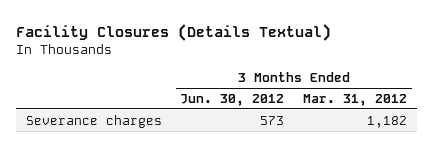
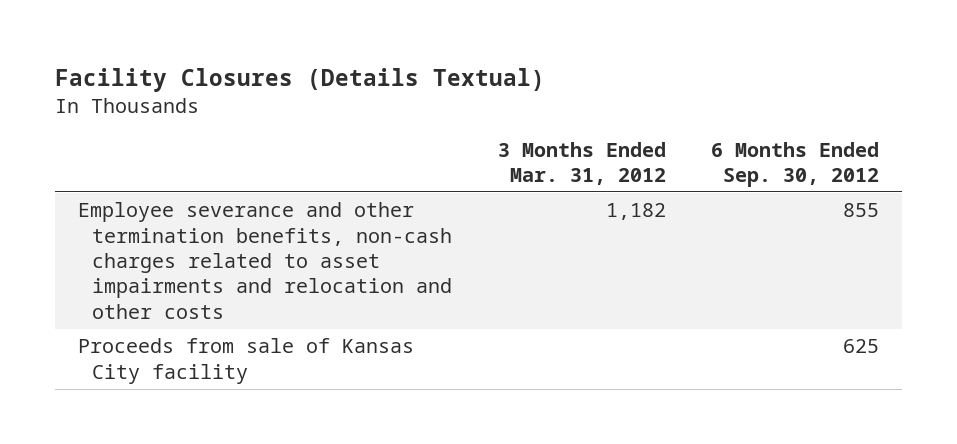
- | 3 Months Ended Jun. 30, 2012 | 3 Months Ended Mar. 31, 2012
+ | 3 Months Ended Mar. 31, 2012 | 6 Months Ended Sep. 30, 2012
- Severance charges | 573 | 1,182
+ Employee severance and other termination benefits, non-cash charges related to asset impairments and relocation and other costs | 1,182 | 855
+ Proceeds from sale of Kansas City facility | | 625

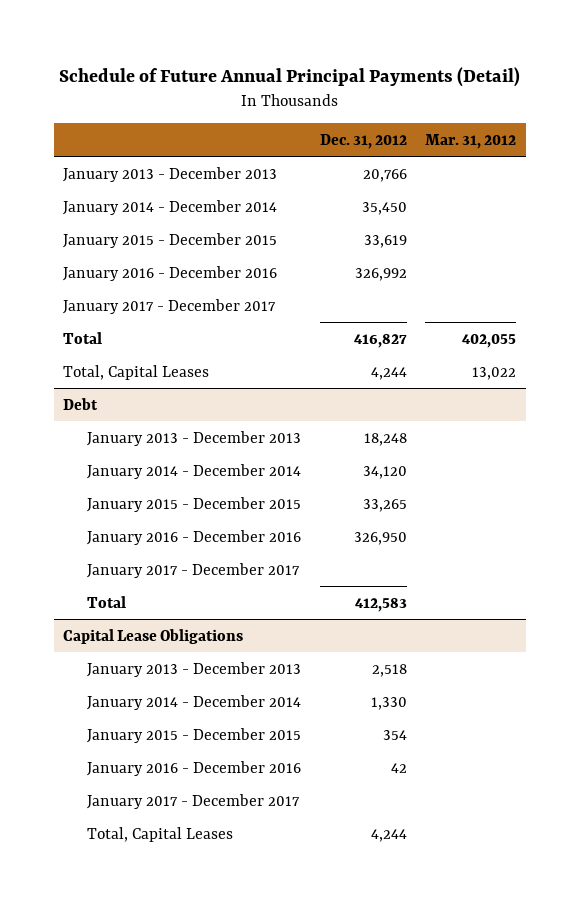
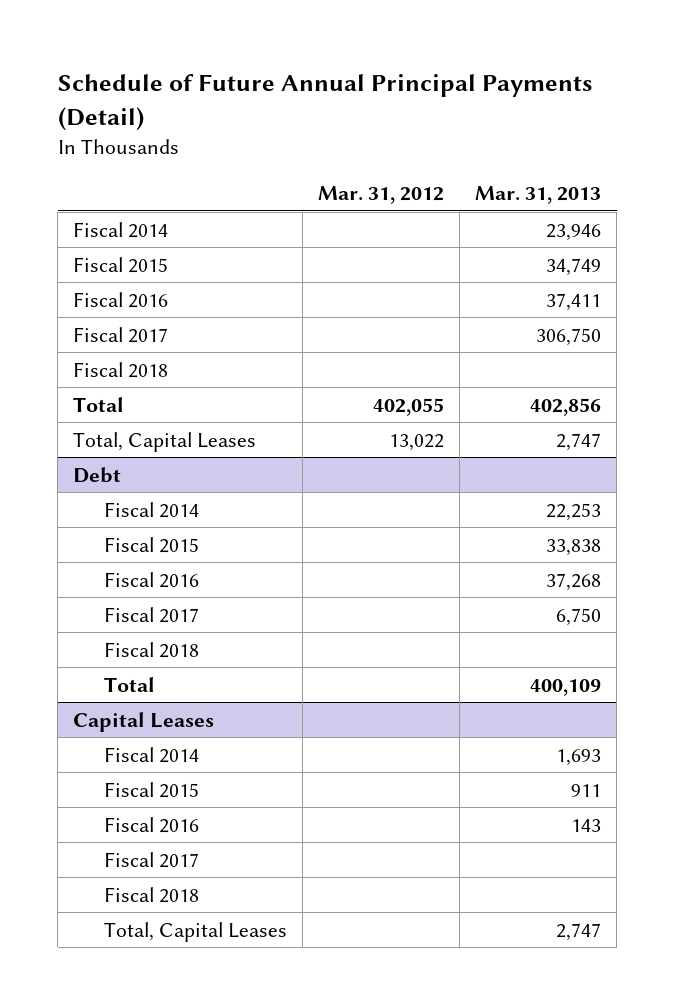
- | Dec. 31, 2012 | Mar. 31, 2012
+ | Mar. 31, 2012 | Mar. 31, 2013
- January 2013 - December 2013 | 20,766 |
- January 2014 - December 2014 | 35,450 |
- January 2015 - December 2015 | 33,619 |
- January 2016 - December 2016 | 326,992 |
- January 2017 - December 2017
+ Fiscal 2014 | | 23,946
+ Fiscal 2015 | | 34,749
+ Fiscal 2016 | | 37,411
+ Fiscal 2017 | | 306,750
+ Fiscal 2018
@ Debt
- January 2013 - December 2013 | 18,248 |
- January 2014 - December 2014 | 34,120 |
- January 2015 - December 2015 | 33,265 |
- January 2016 - December 2016 | 326,950 |
- January 2017 - December 2017
+ Fiscal 2014 | | 22,253
+ Fiscal 2015 | | 33,838
+ Fiscal 2016 | | 37,268
+ Fiscal 2017 | | 6,750
+ Fiscal 2018
- Capital Lease Obligations
- January 2013 - December 2013 | 2,518 |
- January 2014 - December 2014 | 1,330 |
- January 2015 - December 2015 | 354 |
- January 2016 - December 2016 | 42 |
- January 2017 - December 2017
- Total, Capital Leases | 4,244 |
+ Capital Leases
+ Fiscal 2014 | | 1,693
+ Fiscal 2015 | | 911
+ Fiscal 2016 | | 143
+ Fiscal 2017
+ Fiscal 2018
+ Total, Capital Leases | | 2,747

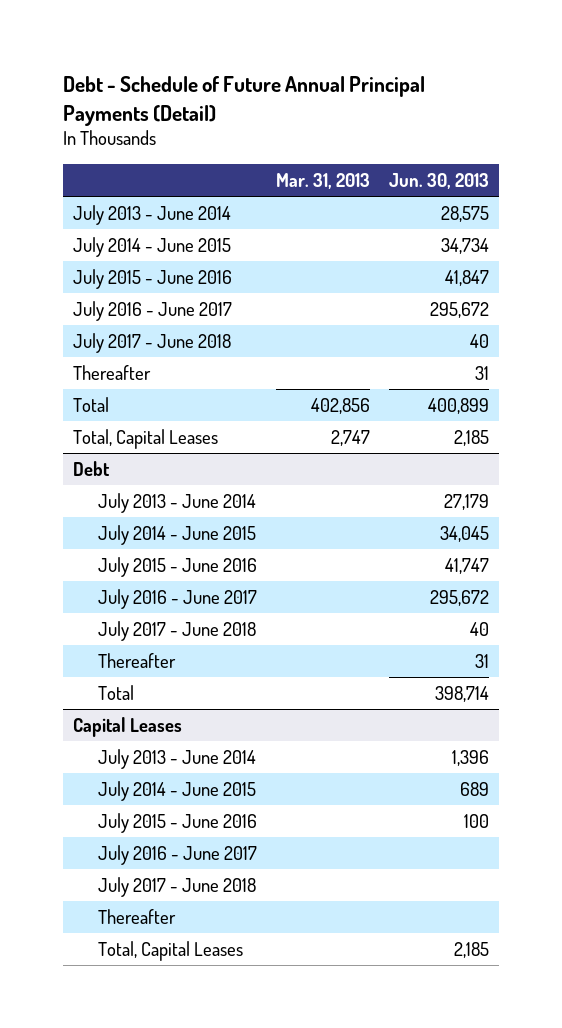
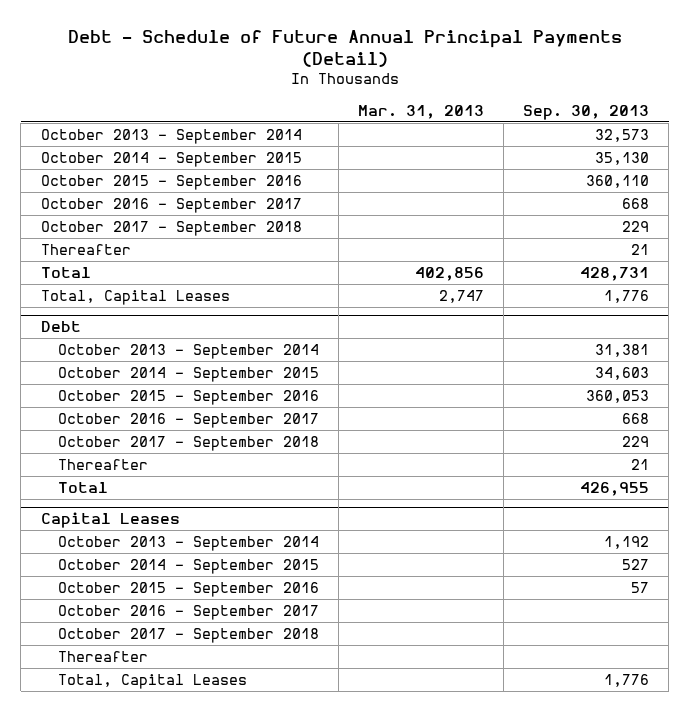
- | Mar. 31, 2013 | Jun. 30, 2013
+ | Mar. 31, 2013 | Sep. 30, 2013
- July 2013 - June 2014 | | 28,575
- July 2014 - June 2015 | | 34,734
- July 2015 - June 2016 | | 41,847
- July 2016 - June 2017 | | 295,672
- July 2017 - June 2018 | | 40
+ October 2013 - September 2014 | | 32,573
+ October 2014 - September 2015 | | 35,130
+ October 2015 - September 2016 | | 360,110
+ October 2016 - September 2017 | | 668
+ October 2017 - September 2018 | | 229
@ Debt
- July 2013 - June 2014 | | 27,179
- July 2014 - June 2015 | | 34,045
- July 2015 - June 2016 | | 41,747
- July 2016 - June 2017 | | 295,672
- July 2017 - June 2018 | | 40
+ October 2013 - September 2014 | | 31,381
+ October 2014 - September 2015 | | 34,603
+ October 2015 - September 2016 | | 360,053
+ October 2016 - September 2017 | | 668
+ October 2017 - September 2018 | | 229
@ Capital Leases
- July 2013 - June 2014 | | 1,396
- July 2014 - June 2015 | | 689
- July 2015 - June 2016 | | 100
- July 2016 - June 2017
- July 2017 - June 2018
+ October 2013 - September 2014 | | 1,192
+ October 2014 - September 2015 | | 527
+ October 2015 - September 2016 | | 57
+ October 2016 - September 2017
+ October 2017 - September 2018

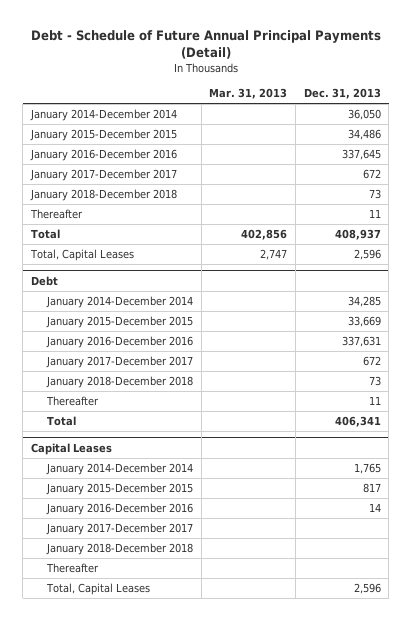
- | Mar. 31, 2013 | Sep. 30, 2013
+ | Mar. 31, 2013 | Dec. 31, 2013
- October 2013 - September 2014 | | 32,573
- October 2014 - September 2015 | | 35,130
- October 2015 - September 2016 | | 360,110
- October 2016 - September 2017 | | 668
- October 2017 - September 2018 | | 229
+ January 2014-December 2014 | | 36,050
+ January 2015-December 2015 | | 34,486
+ January 2016-December 2016 | | 337,645
+ January 2017-December 2017 | | 672
+ January 2018-December 2018 | | 73
@ Debt
- October 2013 - September 2014 | | 31,381
- October 2014 - September 2015 | | 34,603
- October 2015 - September 2016 | | 360,053
- October 2016 - September 2017 | | 668
- October 2017 - September 2018 | | 229
+ January 2014-December 2014 | | 34,285
+ January 2015-December 2015 | | 33,669
+ January 2016-December 2016 | | 337,631
+ January 2017-December 2017 | | 672
+ January 2018-December 2018 | | 73
@ Capital Leases
- October 2013 - September 2014 | | 1,192
- October 2014 - September 2015 | | 527
- October 2015 - September 2016 | | 57
- October 2016 - September 2017
- October 2017 - September 2018
+ January 2014-December 2014 | | 1,765
+ January 2015-December 2015 | | 817
+ January 2016-December 2016 | | 14
+ January 2017-December 2017
+ January 2018-December 2018

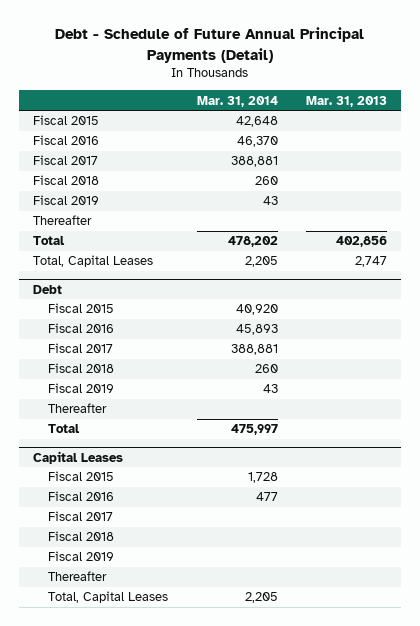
- | Mar. 31, 2013 | Dec. 31, 2013
+ | Mar. 31, 2014 | Mar. 31, 2013
- January 2014-December 2014 | | 36,050
- January 2015-December 2015 | | 34,486
- January 2016-December 2016 | | 337,645
- January 2017-December 2017 | | 672
- January 2018-December 2018 | | 73
+ Fiscal 2015 | 42,648 |
+ Fiscal 2016 | 46,370 |
+ Fiscal 2017 | 388,881 |
+ Fiscal 2018 | 260 |
+ Fiscal 2019 | 43 |
@ Debt
- January 2014-December 2014 | | 34,285
- January 2015-December 2015 | | 33,669
- January 2016-December 2016 | | 337,631
- January 2017-December 2017 | | 672
- January 2018-December 2018 | | 73
+ Fiscal 2015 | 40,920 |
+ Fiscal 2016 | 45,893 |
+ Fiscal 2017 | 388,881 |
+ Fiscal 2018 | 260 |
+ Fiscal 2019 | 43 |
@ Capital Leases
- January 2014-December 2014 | | 1,765
- January 2015-December 2015 | | 817
- January 2016-December 2016 | | 14
- January 2017-December 2017
- January 2018-December 2018
+ Fiscal 2015 | 1,728 |
+ Fiscal 2016 | 477 |
+ Fiscal 2017
+ Fiscal 2018
+ Fiscal 2019

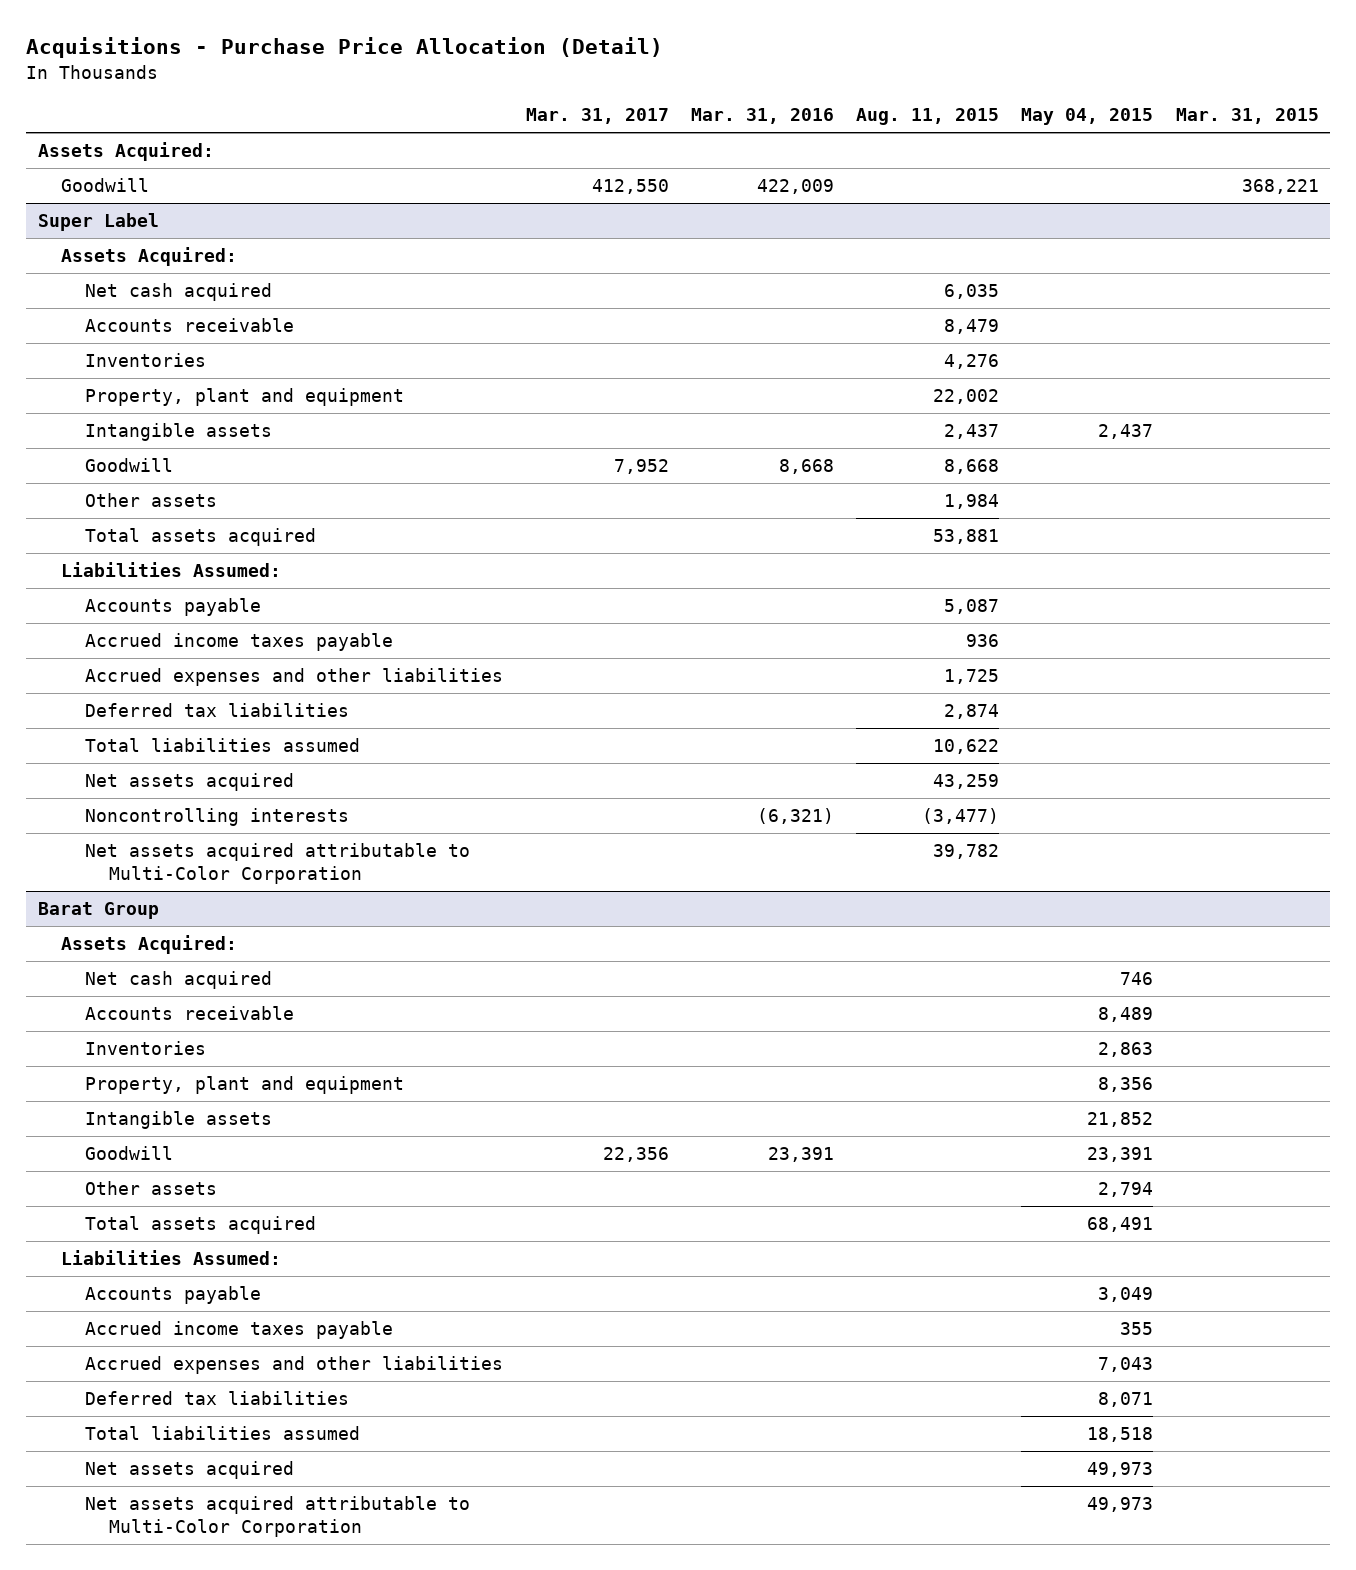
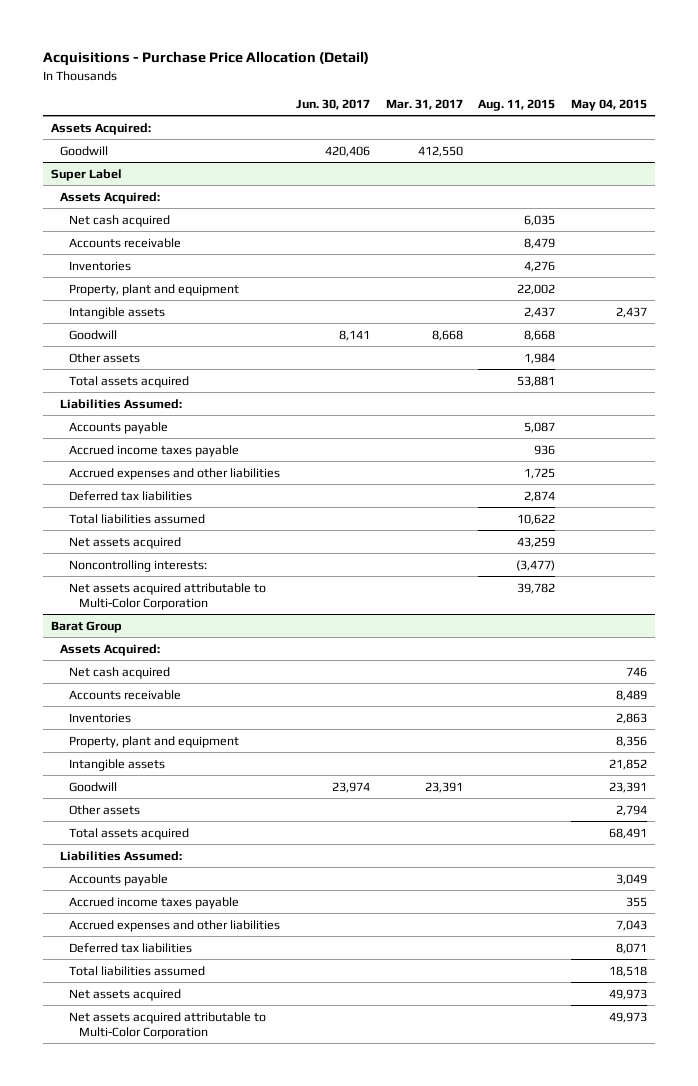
- | Mar. 31, 2017 | Mar. 31, 2016 | Aug. 11, 2015 | May 04, 2015 | Mar. 31, 2015
+ | Jun. 30, 2017 | Mar. 31, 2017 | Aug. 11, 2015 | May 04, 2015
@ Super Label
- Goodwill | 7,952 | 8,668 | 8,668 | |
+ Goodwill | 8,141 | 8,668 | 8,668 |
- Noncontrolling interests | | (6,321) | (3,477) | |
+ Noncontrolling interests: | | | (3,477) |
@ Barat Group
- Goodwill | 22,356 | 23,391 | | 23,391 |
+ Goodwill | 23,974 | 23,391 | | 23,391

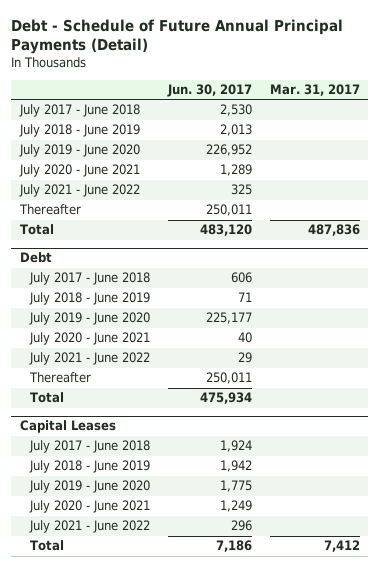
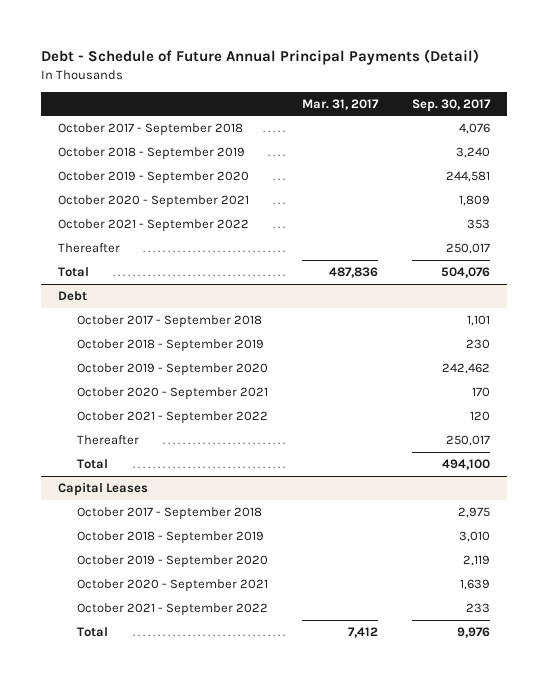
- | Jun. 30, 2017 | Mar. 31, 2017
+ | Mar. 31, 2017 | Sep. 30, 2017
- July 2017 - June 2018 | 2,530 |
- July 2018 - June 2019 | 2,013 |
- July 2019 - June 2020 | 226,952 |
- July 2020 - June 2021 | 1,289 |
- July 2021 - June 2022 | 325 |
+ October 2017 - September 2018 | | 4,076
+ October 2018 - September 2019 | | 3,240
+ October 2019 - September 2020 | | 244,581
+ October 2020 - September 2021 | | 1,809
+ October 2021 - September 2022 | | 353
@ Debt
- July 2017 - June 2018 | 606 |
- July 2018 - June 2019 | 71 |
- July 2019 - June 2020 | 225,177 |
- July 2020 - June 2021 | 40 |
- July 2021 - June 2022 | 29 |
+ October 2017 - September 2018 | | 1,101
+ October 2018 - September 2019 | | 230
+ October 2019 - September 2020 | | 242,462
+ October 2020 - September 2021 | | 170
+ October 2021 - September 2022 | | 120
@ Capital Leases
- July 2017 - June 2018 | 1,924 |
- July 2018 - June 2019 | 1,942 |
- July 2019 - June 2020 | 1,775 |
- July 2020 - June 2021 | 1,249 |
- July 2021 - June 2022 | 296 |
+ October 2017 - September 2018 | | 2,975
+ October 2018 - September 2019 | | 3,010
+ October 2019 - September 2020 | | 2,119
+ October 2020 - September 2021 | | 1,639
+ October 2021 - September 2022 | | 233

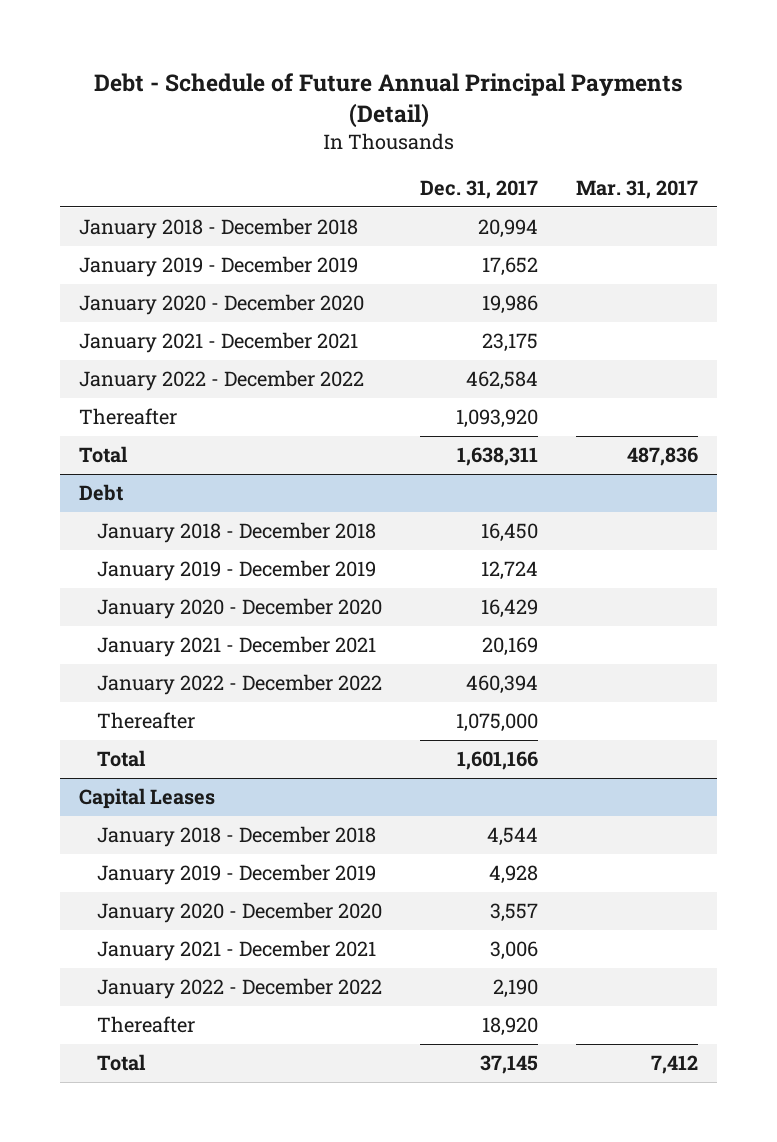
- | Mar. 31, 2017 | Sep. 30, 2017
+ | Dec. 31, 2017 | Mar. 31, 2017
- October 2017 - September 2018 | | 4,076
- October 2018 - September 2019 | | 3,240
- October 2019 - September 2020 | | 244,581
- October 2020 - September 2021 | | 1,809
- October 2021 - September 2022 | | 353
+ January 2018 - December 2018 | 20,994 |
+ January 2019 - December 2019 | 17,652 |
+ January 2020 - December 2020 | 19,986 |
+ January 2021 - December 2021 | 23,175 |
+ January 2022 - December 2022 | 462,584 |
@ Debt
- October 2017 - September 2018 | | 1,101
- October 2018 - September 2019 | | 230
- October 2019 - September 2020 | | 242,462
- October 2020 - September 2021 | | 170
- October 2021 - September 2022 | | 120
+ January 2018 - December 2018 | 16,450 |
+ January 2019 - December 2019 | 12,724 |
+ January 2020 - December 2020 | 16,429 |
+ January 2021 - December 2021 | 20,169 |
+ January 2022 - December 2022 | 460,394 |
@ Capital Leases
- October 2017 - September 2018 | | 2,975
- October 2018 - September 2019 | | 3,010
- October 2019 - September 2020 | | 2,119
- October 2020 - September 2021 | | 1,639
- October 2021 - September 2022 | | 233
+ January 2018 - December 2018 | 4,544 |
+ January 2019 - December 2019 | 4,928 |
+ January 2020 - December 2020 | 3,557 |
+ January 2021 - December 2021 | 3,006 |
+ January 2022 - December 2022 | 2,190 |
+ Thereafter | 18,920 |

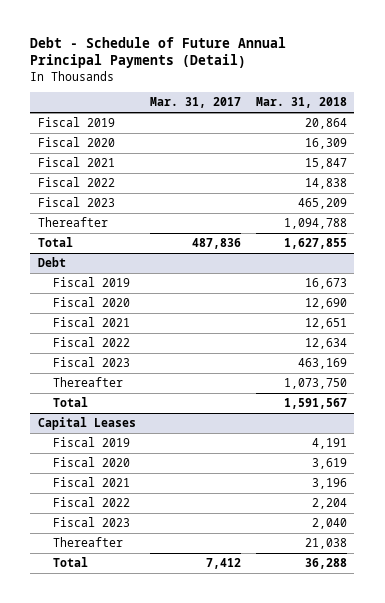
- | Dec. 31, 2017 | Mar. 31, 2017
+ | Mar. 31, 2017 | Mar. 31, 2018
- January 2018 - December 2018 | 20,994 |
- January 2019 - December 2019 | 17,652 |
- January 2020 - December 2020 | 19,986 |
- January 2021 - December 2021 | 23,175 |
- January 2022 - December 2022 | 462,584 |
+ Fiscal 2019 | | 20,864
+ Fiscal 2020 | | 16,309
+ Fiscal 2021 | | 15,847
+ Fiscal 2022 | | 14,838
+ Fiscal 2023 | | 465,209
@ Debt
- January 2018 - December 2018 | 16,450 |
- January 2019 - December 2019 | 12,724 |
- January 2020 - December 2020 | 16,429 |
- January 2021 - December 2021 | 20,169 |
- January 2022 - December 2022 | 460,394 |
+ Fiscal 2019 | | 16,673
+ Fiscal 2020 | | 12,690
+ Fiscal 2021 | | 12,651
+ Fiscal 2022 | | 12,634
+ Fiscal 2023 | | 463,169
@ Capital Leases
- January 2018 - December 2018 | 4,544 |
- January 2019 - December 2019 | 4,928 |
- January 2020 - December 2020 | 3,557 |
- January 2021 - December 2021 | 3,006 |
- January 2022 - December 2022 | 2,190 |
+ Fiscal 2019 | | 4,191
+ Fiscal 2020 | | 3,619
+ Fiscal 2021 | | 3,196
+ Fiscal 2022 | | 2,204
+ Fiscal 2023 | | 2,040

